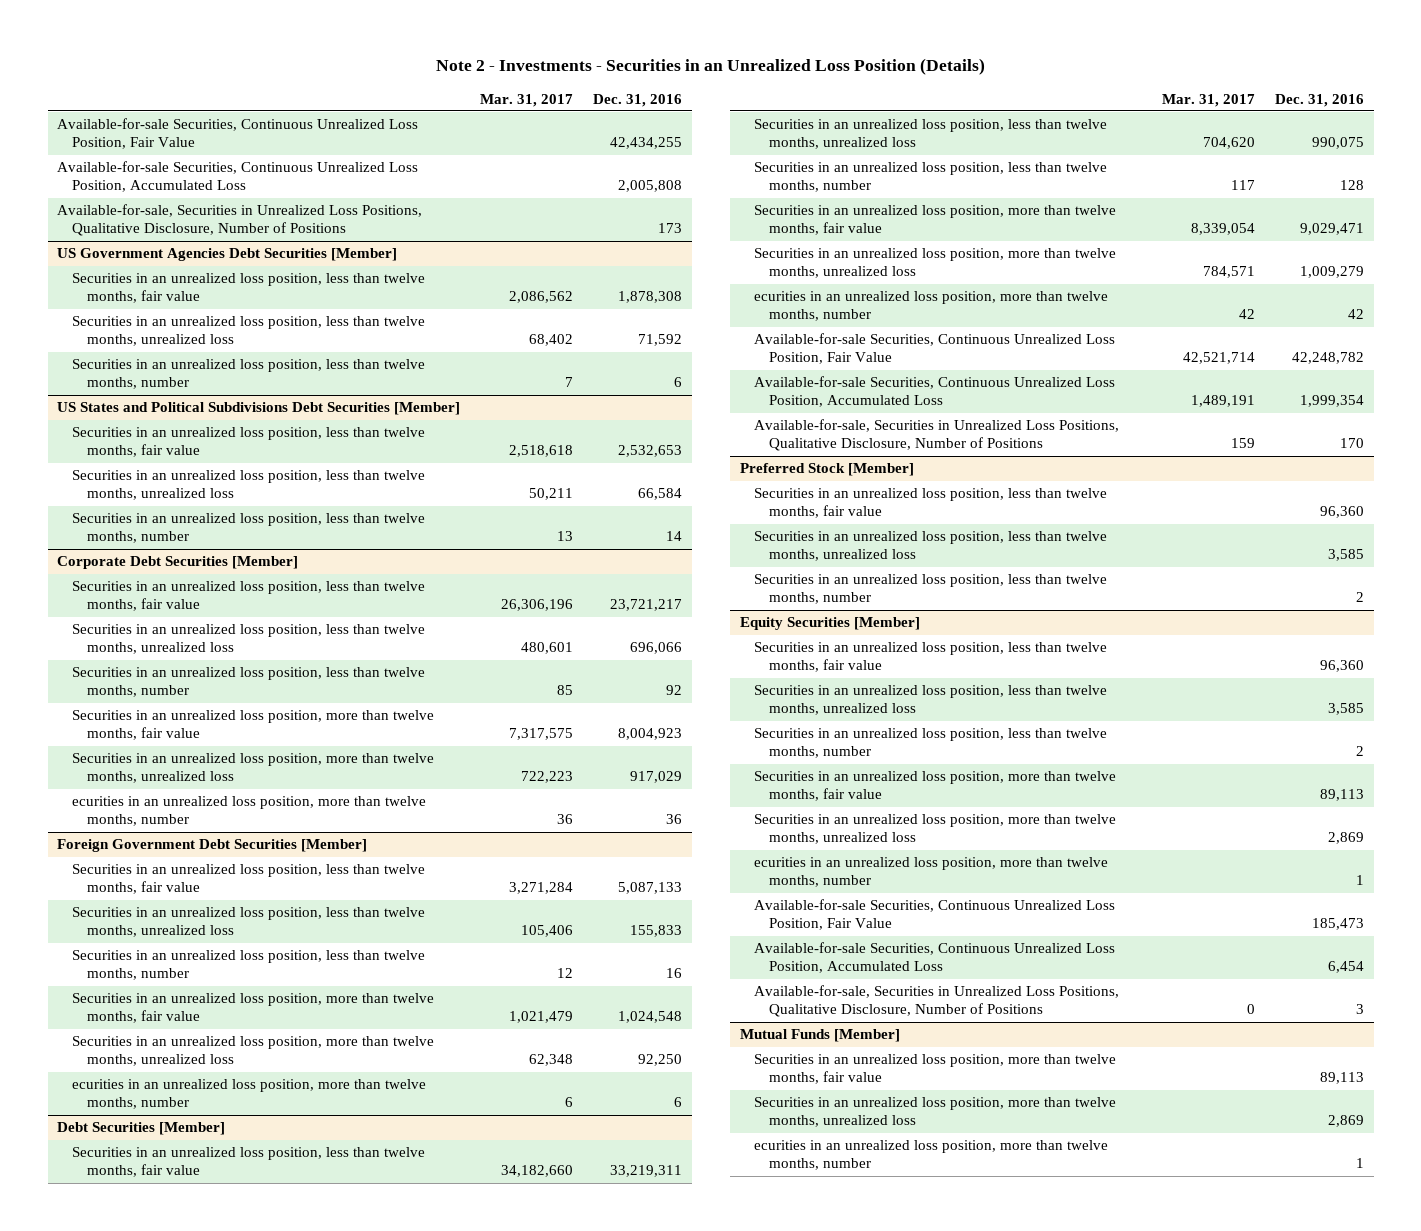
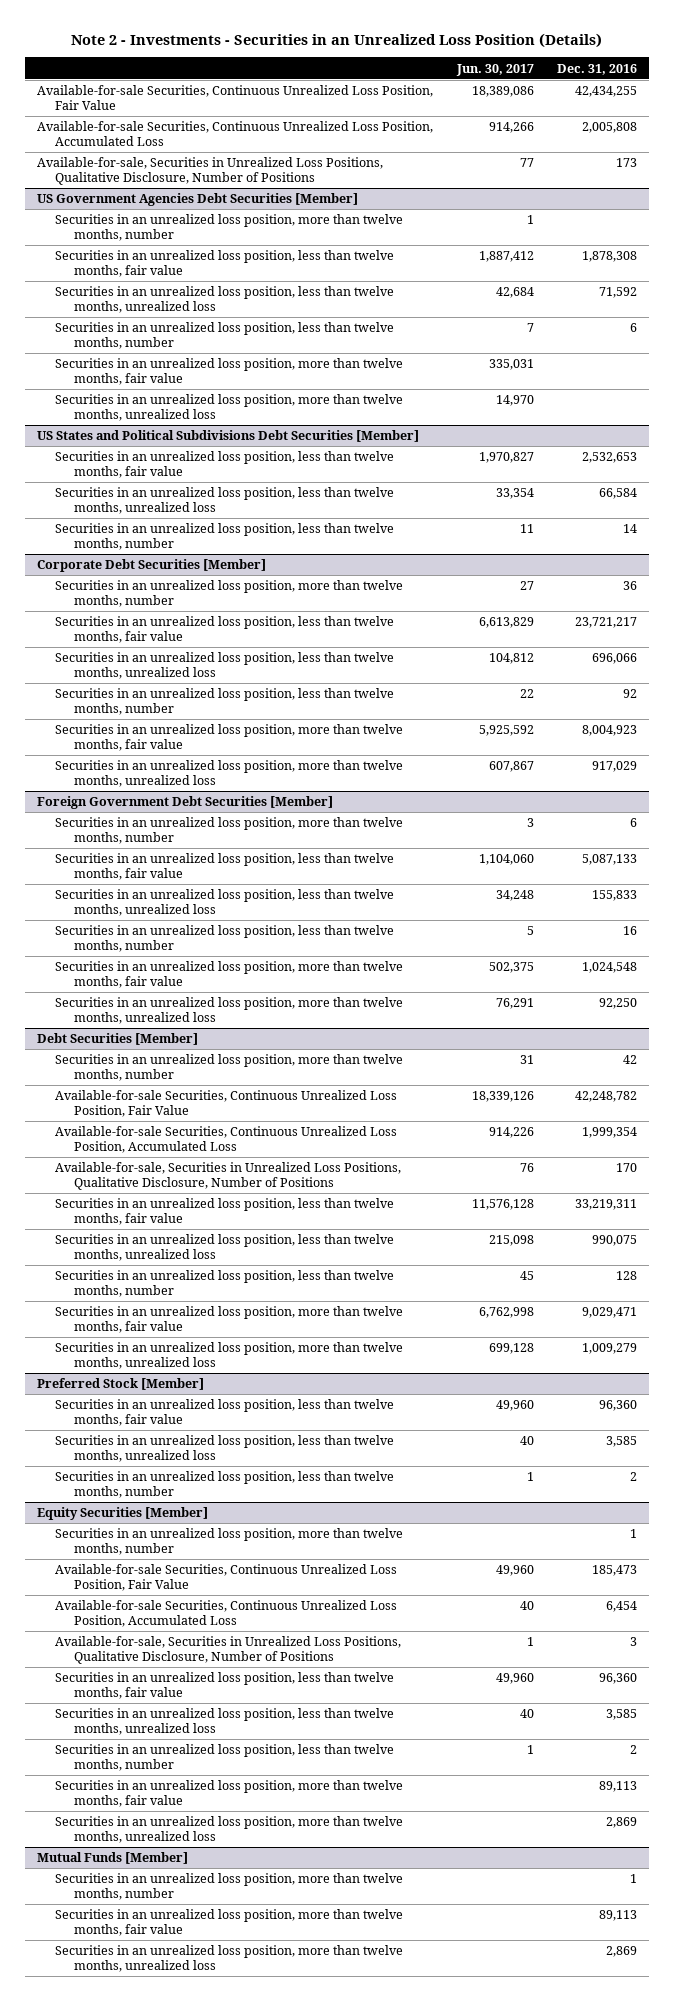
- | Mar. 31, 2017 | Dec. 31, 2016
+ | Jun. 30, 2017 | Dec. 31, 2016
@ US Government Agencies Debt Securities [Member]
+ Securities in an unrealized loss position, more than twelve months, number | 1 |
+ Securities in an unrealized loss position, more than twelve months, fair value | 335,031 |
+ Securities in an unrealized loss position, more than twelve months, unrealized loss | 14,970 |
@ Corporate Debt Securities [Member]
+ Securities in an unrealized loss position, more than twelve months, number | 27 | 36
- ecurities in an unrealized loss position, more than twelve months, number | 36 | 36
@ Foreign Government Debt Securities [Member]
+ Securities in an unrealized loss position, more than twelve months, number | 3 | 6
- ecurities in an unrealized loss position, more than twelve months, number | 6 | 6
@ Debt Securities [Member]
+ Securities in an unrealized loss position, more than twelve months, number | 31 | 42
moved up: Available-for-sale Securities, Continuous Unrealized Loss Position, Fair Value | 18,339,126 | 42,248,782
moved up: Available-for-sale Securities, Continuous Unrealized Loss Position, Accumulated Loss | 914,226 | 1,999,354
moved up: Available-for-sale, Securities in Unrealized Loss Positions, Qualitative Disclosure, Number of Positions | 76 | 170
- ecurities in an unrealized loss position, more than twelve months, number | 42 | 42
@ Equity Securities [Member]
+ Securities in an unrealized loss position, more than twelve months, number | | 1
moved up: Available-for-sale Securities, Continuous Unrealized Loss Position, Fair Value | 49,960 | 185,473
moved up: Available-for-sale Securities, Continuous Unrealized Loss Position, Accumulated Loss | 40 | 6,454
moved up: Available-for-sale, Securities in Unrealized Loss Positions, Qualitative Disclosure, Number of Positions | 1 | 3
- ecurities in an unrealized loss position, more than twelve months, number | | 1
@ Mutual Funds [Member]
+ Securities in an unrealized loss position, more than twelve months, number | | 1
- ecurities in an unrealized loss position, more than twelve months, number | | 1

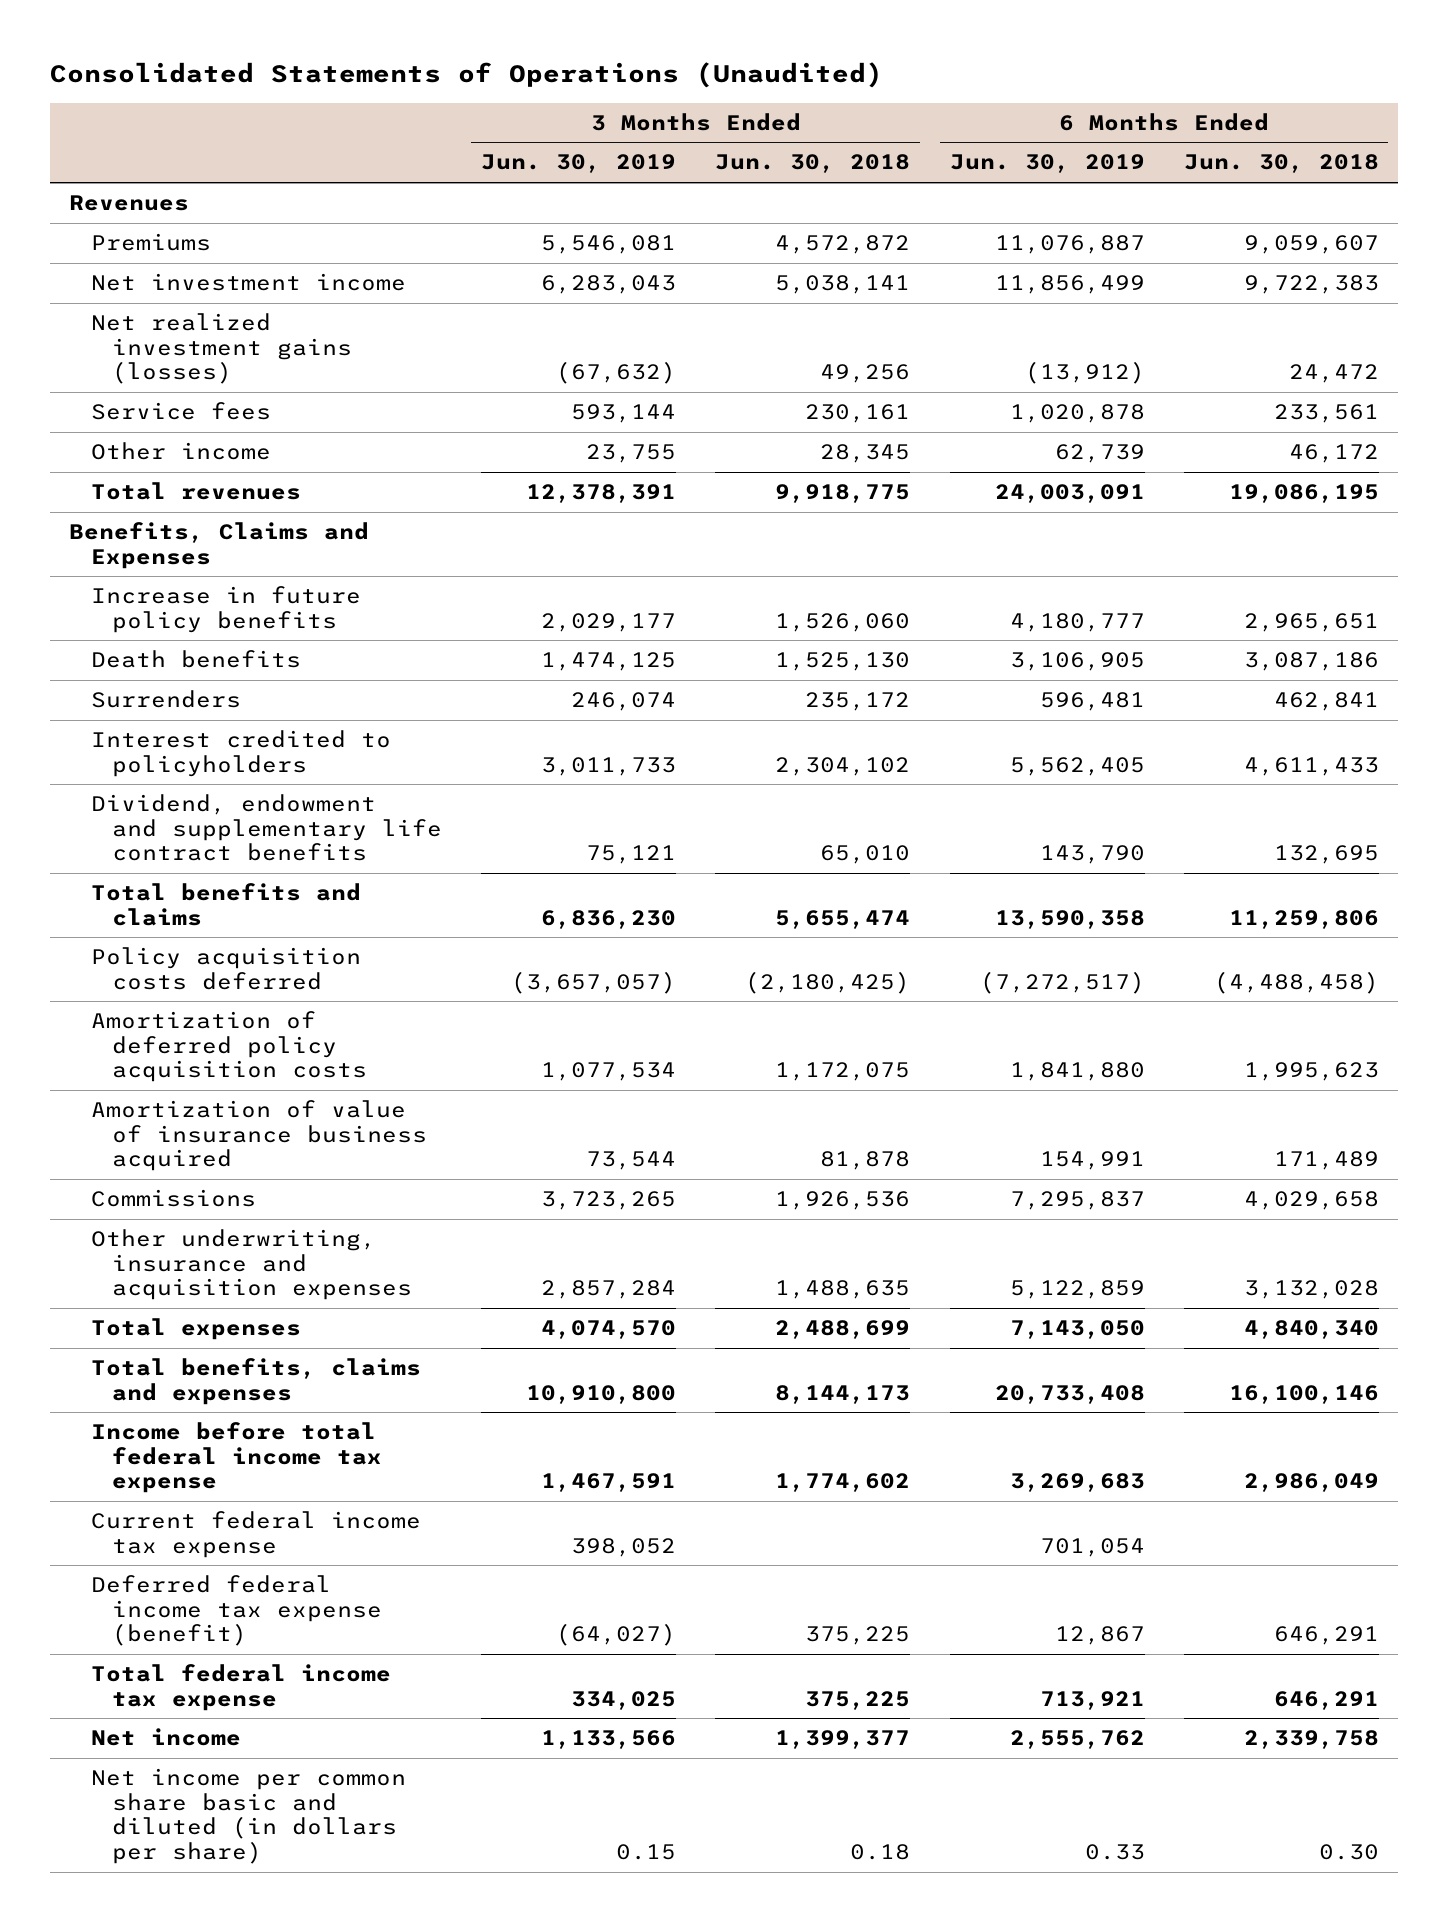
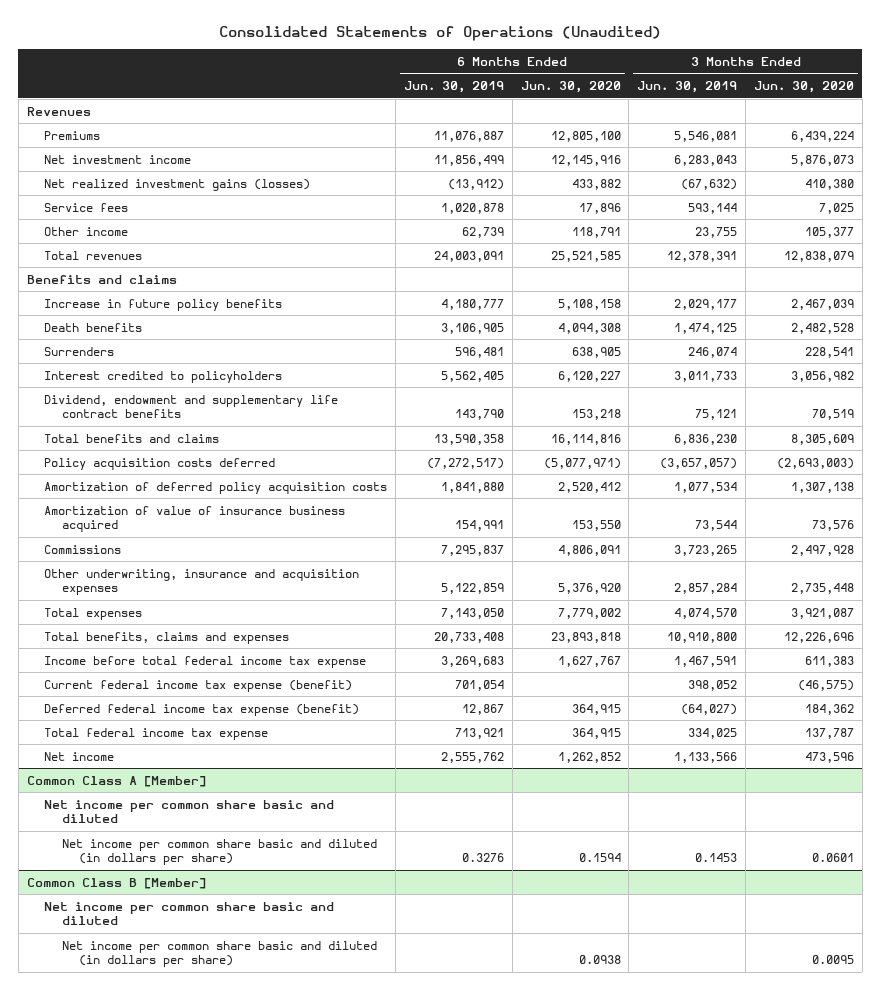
- | 3 Months Ended Jun. 30, 2019 | 3 Months Ended Jun. 30, 2018 | 6 Months Ended Jun. 30, 2019 | 6 Months Ended Jun. 30, 2018
+ | 6 Months Ended Jun. 30, 2019 | 6 Months Ended Jun. 30, 2020 | 3 Months Ended Jun. 30, 2019 | 3 Months Ended Jun. 30, 2020
- Benefits, Claims and Expenses
+ Benefits and claims
- Current federal income tax expense | 398,052 | | 701,054 |
+ Current federal income tax expense (benefit) | 701,054 | | 398,052 | (46,575)
- Net income per common share basic and diluted (in dollars per share) | 0.15 | 0.18 | 0.33 | 0.30
+ Common Class A [Member]
+ Net income per common share basic and diluted
+ Net income per common share basic and diluted (in dollars per share) | 0.3276 | 0.1594 | 0.1453 | 0.0601
+ Common Class B [Member]
+ Net income per common share basic and diluted
+ Net income per common share basic and diluted (in dollars per share) | | 0.0938 | | 0.0095

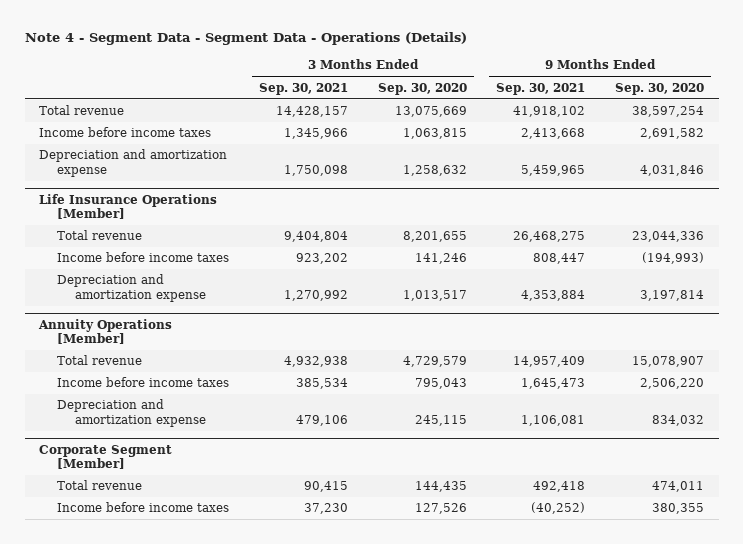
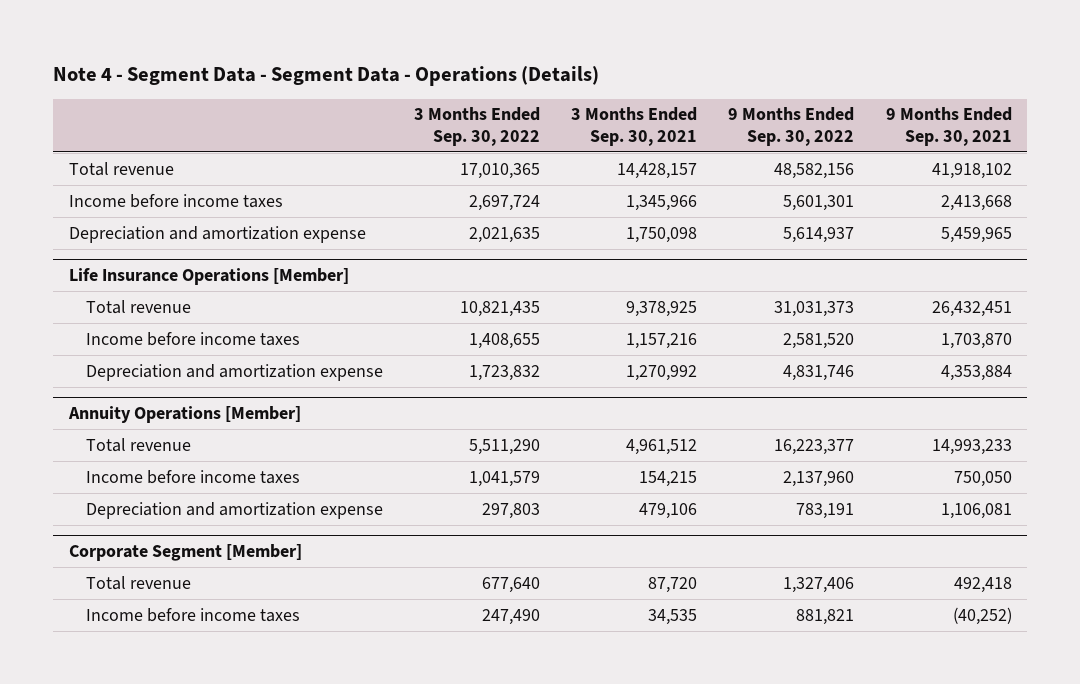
- | 3 Months Ended Sep. 30, 2021 | 3 Months Ended Sep. 30, 2020 | 9 Months Ended Sep. 30, 2021 | 9 Months Ended Sep. 30, 2020
+ | 3 Months Ended Sep. 30, 2022 | 3 Months Ended Sep. 30, 2021 | 9 Months Ended Sep. 30, 2022 | 9 Months Ended Sep. 30, 2021
@ Life Insurance Operations [Member]
- Total revenue | 9,404,804 | 8,201,655 | 26,468,275 | 23,044,336
- Income before income taxes | 923,202 | 141,246 | 808,447 | (194,993)
+ Total revenue | 10,821,435 | 9,378,925 | 31,031,373 | 26,432,451
+ Income before income taxes | 1,408,655 | 1,157,216 | 2,581,520 | 1,703,870
@ Annuity Operations [Member]
- Total revenue | 4,932,938 | 4,729,579 | 14,957,409 | 15,078,907
- Income before income taxes | 385,534 | 795,043 | 1,645,473 | 2,506,220
+ Total revenue | 5,511,290 | 4,961,512 | 16,223,377 | 14,993,233
+ Income before income taxes | 1,041,579 | 154,215 | 2,137,960 | 750,050
@ Corporate Segment [Member]
- Total revenue | 90,415 | 144,435 | 492,418 | 474,011
- Income before income taxes | 37,230 | 127,526 | (40,252) | 380,355
+ Total revenue | 677,640 | 87,720 | 1,327,406 | 492,418
+ Income before income taxes | 247,490 | 34,535 | 881,821 | (40,252)

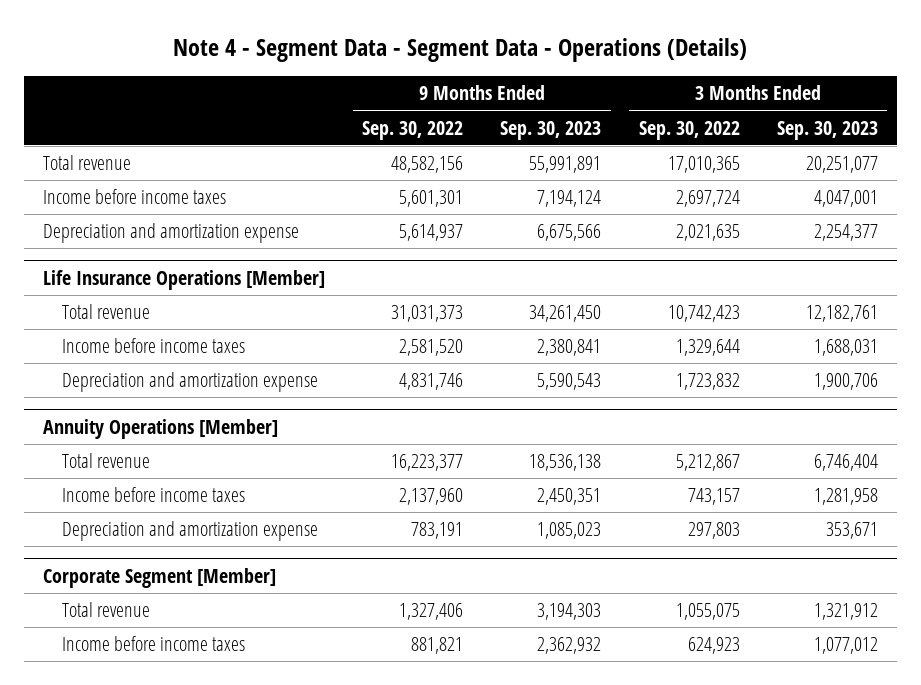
- | 3 Months Ended Sep. 30, 2022 | 3 Months Ended Sep. 30, 2021 | 9 Months Ended Sep. 30, 2022 | 9 Months Ended Sep. 30, 2021
+ | 9 Months Ended Sep. 30, 2022 | 9 Months Ended Sep. 30, 2023 | 3 Months Ended Sep. 30, 2022 | 3 Months Ended Sep. 30, 2023
@ Life Insurance Operations [Member]
- Total revenue | 10,821,435 | 9,378,925 | 31,031,373 | 26,432,451
- Income before income taxes | 1,408,655 | 1,157,216 | 2,581,520 | 1,703,870
+ Total revenue | 31,031,373 | 34,261,450 | 10,742,423 | 12,182,761
+ Income before income taxes | 2,581,520 | 2,380,841 | 1,329,644 | 1,688,031
@ Annuity Operations [Member]
- Total revenue | 5,511,290 | 4,961,512 | 16,223,377 | 14,993,233
- Income before income taxes | 1,041,579 | 154,215 | 2,137,960 | 750,050
+ Total revenue | 16,223,377 | 18,536,138 | 5,212,867 | 6,746,404
+ Income before income taxes | 2,137,960 | 2,450,351 | 743,157 | 1,281,958
@ Corporate Segment [Member]
- Total revenue | 677,640 | 87,720 | 1,327,406 | 492,418
- Income before income taxes | 247,490 | 34,535 | 881,821 | (40,252)
+ Total revenue | 1,327,406 | 3,194,303 | 1,055,075 | 1,321,912
+ Income before income taxes | 881,821 | 2,362,932 | 624,923 | 1,077,012

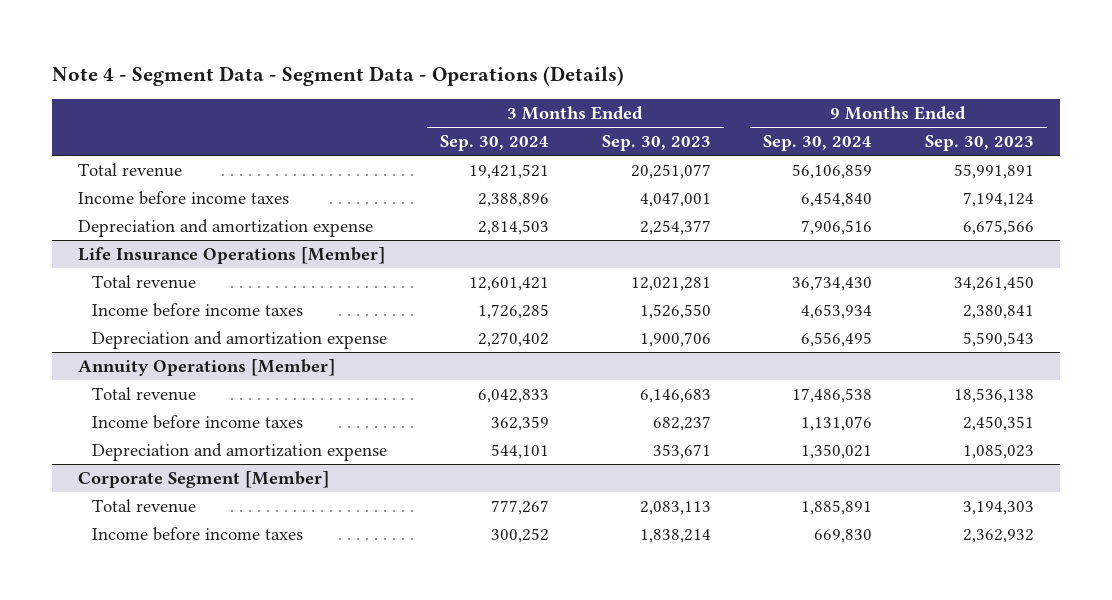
- | 9 Months Ended Sep. 30, 2022 | 9 Months Ended Sep. 30, 2023 | 3 Months Ended Sep. 30, 2022 | 3 Months Ended Sep. 30, 2023
+ | 3 Months Ended Sep. 30, 2024 | 3 Months Ended Sep. 30, 2023 | 9 Months Ended Sep. 30, 2024 | 9 Months Ended Sep. 30, 2023
@ Life Insurance Operations [Member]
- Total revenue | 31,031,373 | 34,261,450 | 10,742,423 | 12,182,761
- Income before income taxes | 2,581,520 | 2,380,841 | 1,329,644 | 1,688,031
+ Total revenue | 12,601,421 | 12,021,281 | 36,734,430 | 34,261,450
+ Income before income taxes | 1,726,285 | 1,526,550 | 4,653,934 | 2,380,841
@ Annuity Operations [Member]
- Total revenue | 16,223,377 | 18,536,138 | 5,212,867 | 6,746,404
- Income before income taxes | 2,137,960 | 2,450,351 | 743,157 | 1,281,958
+ Total revenue | 6,042,833 | 6,146,683 | 17,486,538 | 18,536,138
+ Income before income taxes | 362,359 | 682,237 | 1,131,076 | 2,450,351
@ Corporate Segment [Member]
- Total revenue | 1,327,406 | 3,194,303 | 1,055,075 | 1,321,912
- Income before income taxes | 881,821 | 2,362,932 | 624,923 | 1,077,012
+ Total revenue | 777,267 | 2,083,113 | 1,885,891 | 3,194,303
+ Income before income taxes | 300,252 | 1,838,214 | 669,830 | 2,362,932

